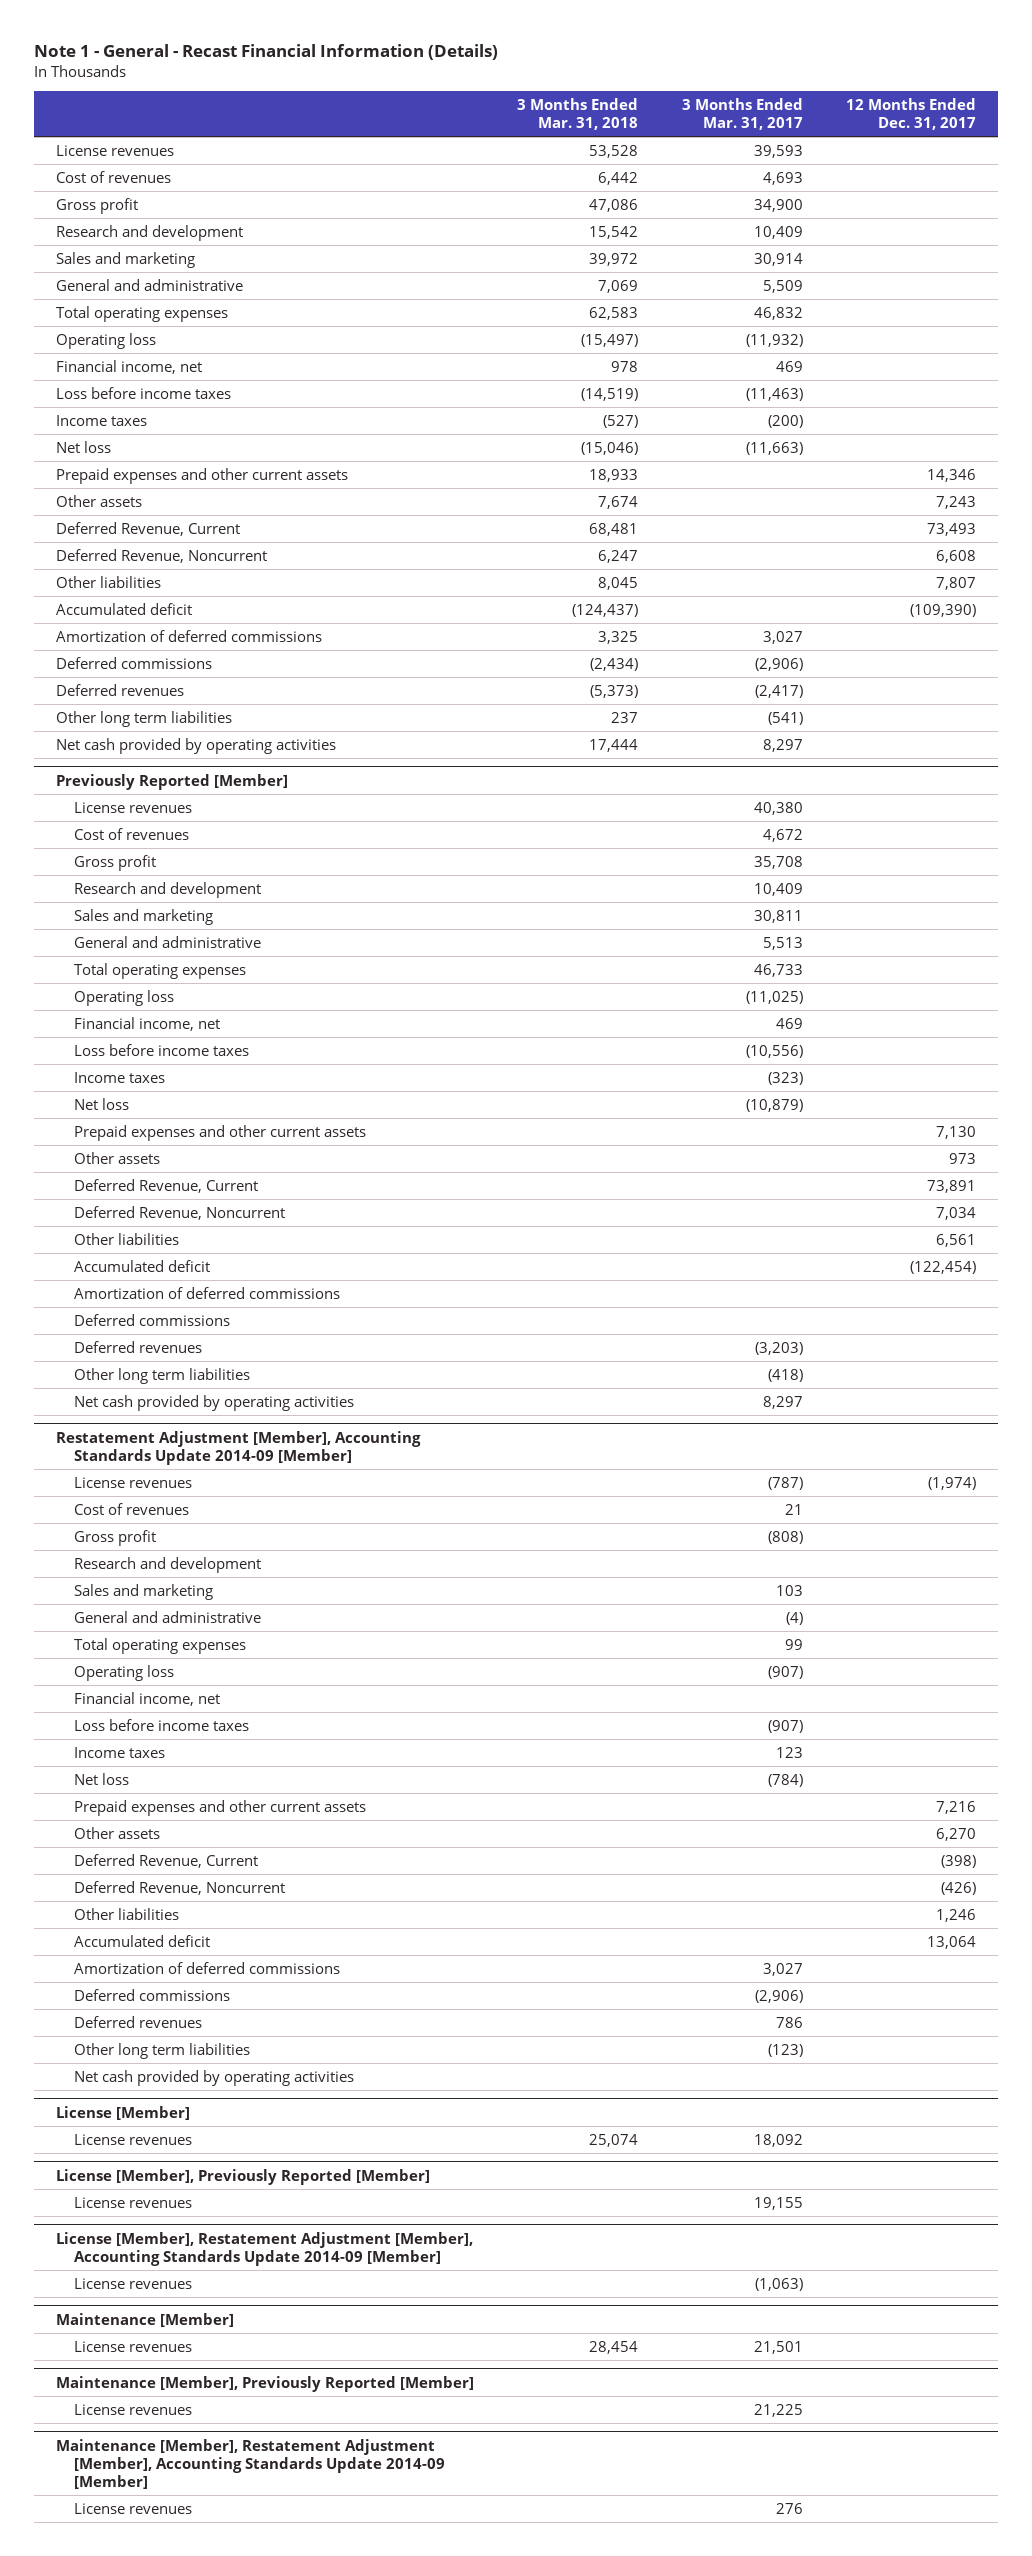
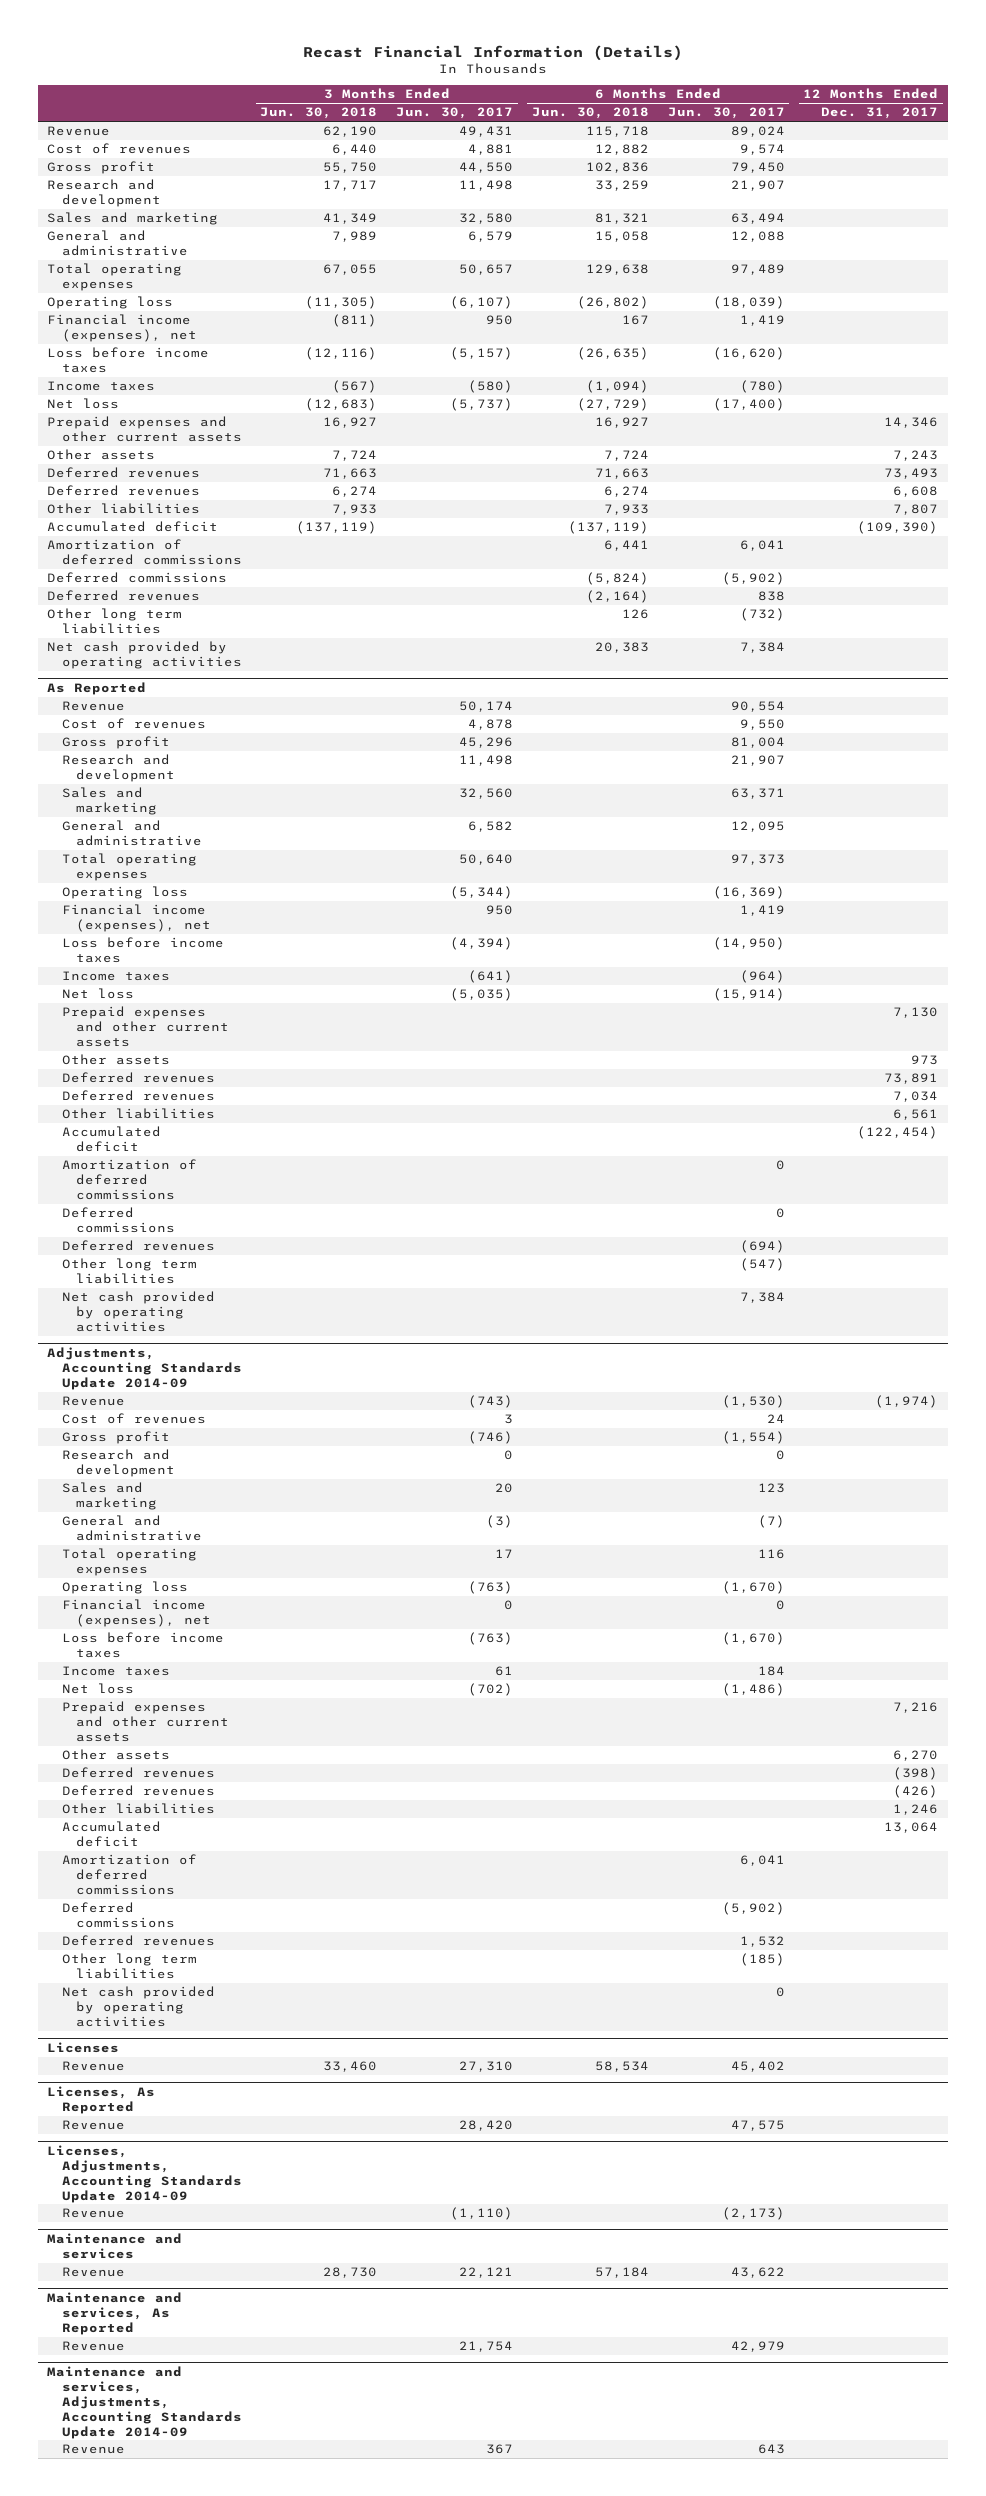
- Note 1 - General - Recast Financial Information (Details)
+ Recast Financial Information (Details)
- | 3 Months Ended Mar. 31, 2018 | 3 Months Ended Mar. 31, 2017 | 12 Months Ended Dec. 31, 2017
+ | 3 Months Ended Jun. 30, 2018 | 3 Months Ended Jun. 30, 2017 | 6 Months Ended Jun. 30, 2018 | 6 Months Ended Jun. 30, 2017 | 12 Months Ended Dec. 31, 2017
- License revenues | 53,528 | 39,593 |
+ Revenue | 62,190 | 49,431 | 115,718 | 89,024 |
- Financial income, net | 978 | 469 |
+ Financial income (expenses), net | (811) | 950 | 167 | 1,419 |
- Deferred Revenue, Current | 68,481 | | 73,493
- Deferred Revenue, Noncurrent | 6,247 | | 6,608
+ Deferred revenues | 71,663 | | 71,663 | | 73,493
+ Deferred revenues | 6,274 | | 6,274 | | 6,608
- Previously Reported [Member]
- License revenues | | 40,380 |
+ As Reported
+ Revenue | | 50,174 | | 90,554 |
- Financial income, net | | 469 |
+ Financial income (expenses), net | | 950 | | 1,419 |
- Deferred Revenue, Current | | | 73,891
- Deferred Revenue, Noncurrent | | | 7,034
+ Deferred revenues | | | | | 73,891
+ Deferred revenues | | | | | 7,034
- Restatement Adjustment [Member], Accounting Standards Update 2014-09 [Member]
- License revenues | | (787) | (1,974)
+ Adjustments, Accounting Standards Update 2014-09
+ Revenue | | (743) | | (1,530) | (1,974)
- Financial income, net
+ Financial income (expenses), net | | 0 | | 0 |
- Deferred Revenue, Current | | | (398)
- Deferred Revenue, Noncurrent | | | (426)
+ Deferred revenues | | | | | (398)
+ Deferred revenues | | | | | (426)
- License [Member]
- License revenues | 25,074 | 18,092 |
- License [Member], Previously Reported [Member]
- License revenues | | 19,155 |
- License [Member], Restatement Adjustment [Member], Accounting Standards Update 2014-09 [Member]
- License revenues | | (1,063) |
- Maintenance [Member]
- License revenues | 28,454 | 21,501 |
- Maintenance [Member], Previously Reported [Member]
- License revenues | | 21,225 |
- Maintenance [Member], Restatement Adjustment [Member], Accounting Standards Update 2014-09 [Member]
- License revenues | | 276 |
+ Licenses
+ Revenue | 33,460 | 27,310 | 58,534 | 45,402 |
+ Licenses, As Reported
+ Revenue | | 28,420 | | 47,575 |
+ Licenses, Adjustments, Accounting Standards Update 2014-09
+ Revenue | | (1,110) | | (2,173) |
+ Maintenance and services
+ Revenue | 28,730 | 22,121 | 57,184 | 43,622 |
+ Maintenance and services, As Reported
+ Revenue | | 21,754 | | 42,979 |
+ Maintenance and services, Adjustments, Accounting Standards Update 2014-09
+ Revenue | | 367 | | 643 |

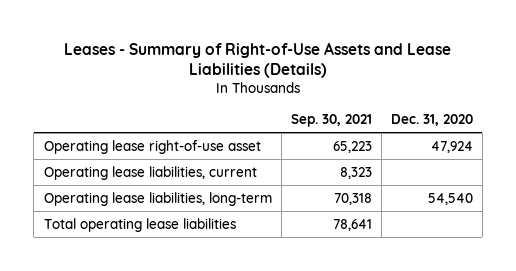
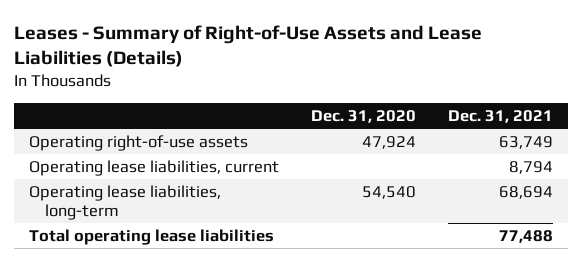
- | Sep. 30, 2021 | Dec. 31, 2020
+ | Dec. 31, 2020 | Dec. 31, 2021
- Operating lease right-of-use asset | 65,223 | 47,924
+ Operating right-of-use assets | 47,924 | 63,749

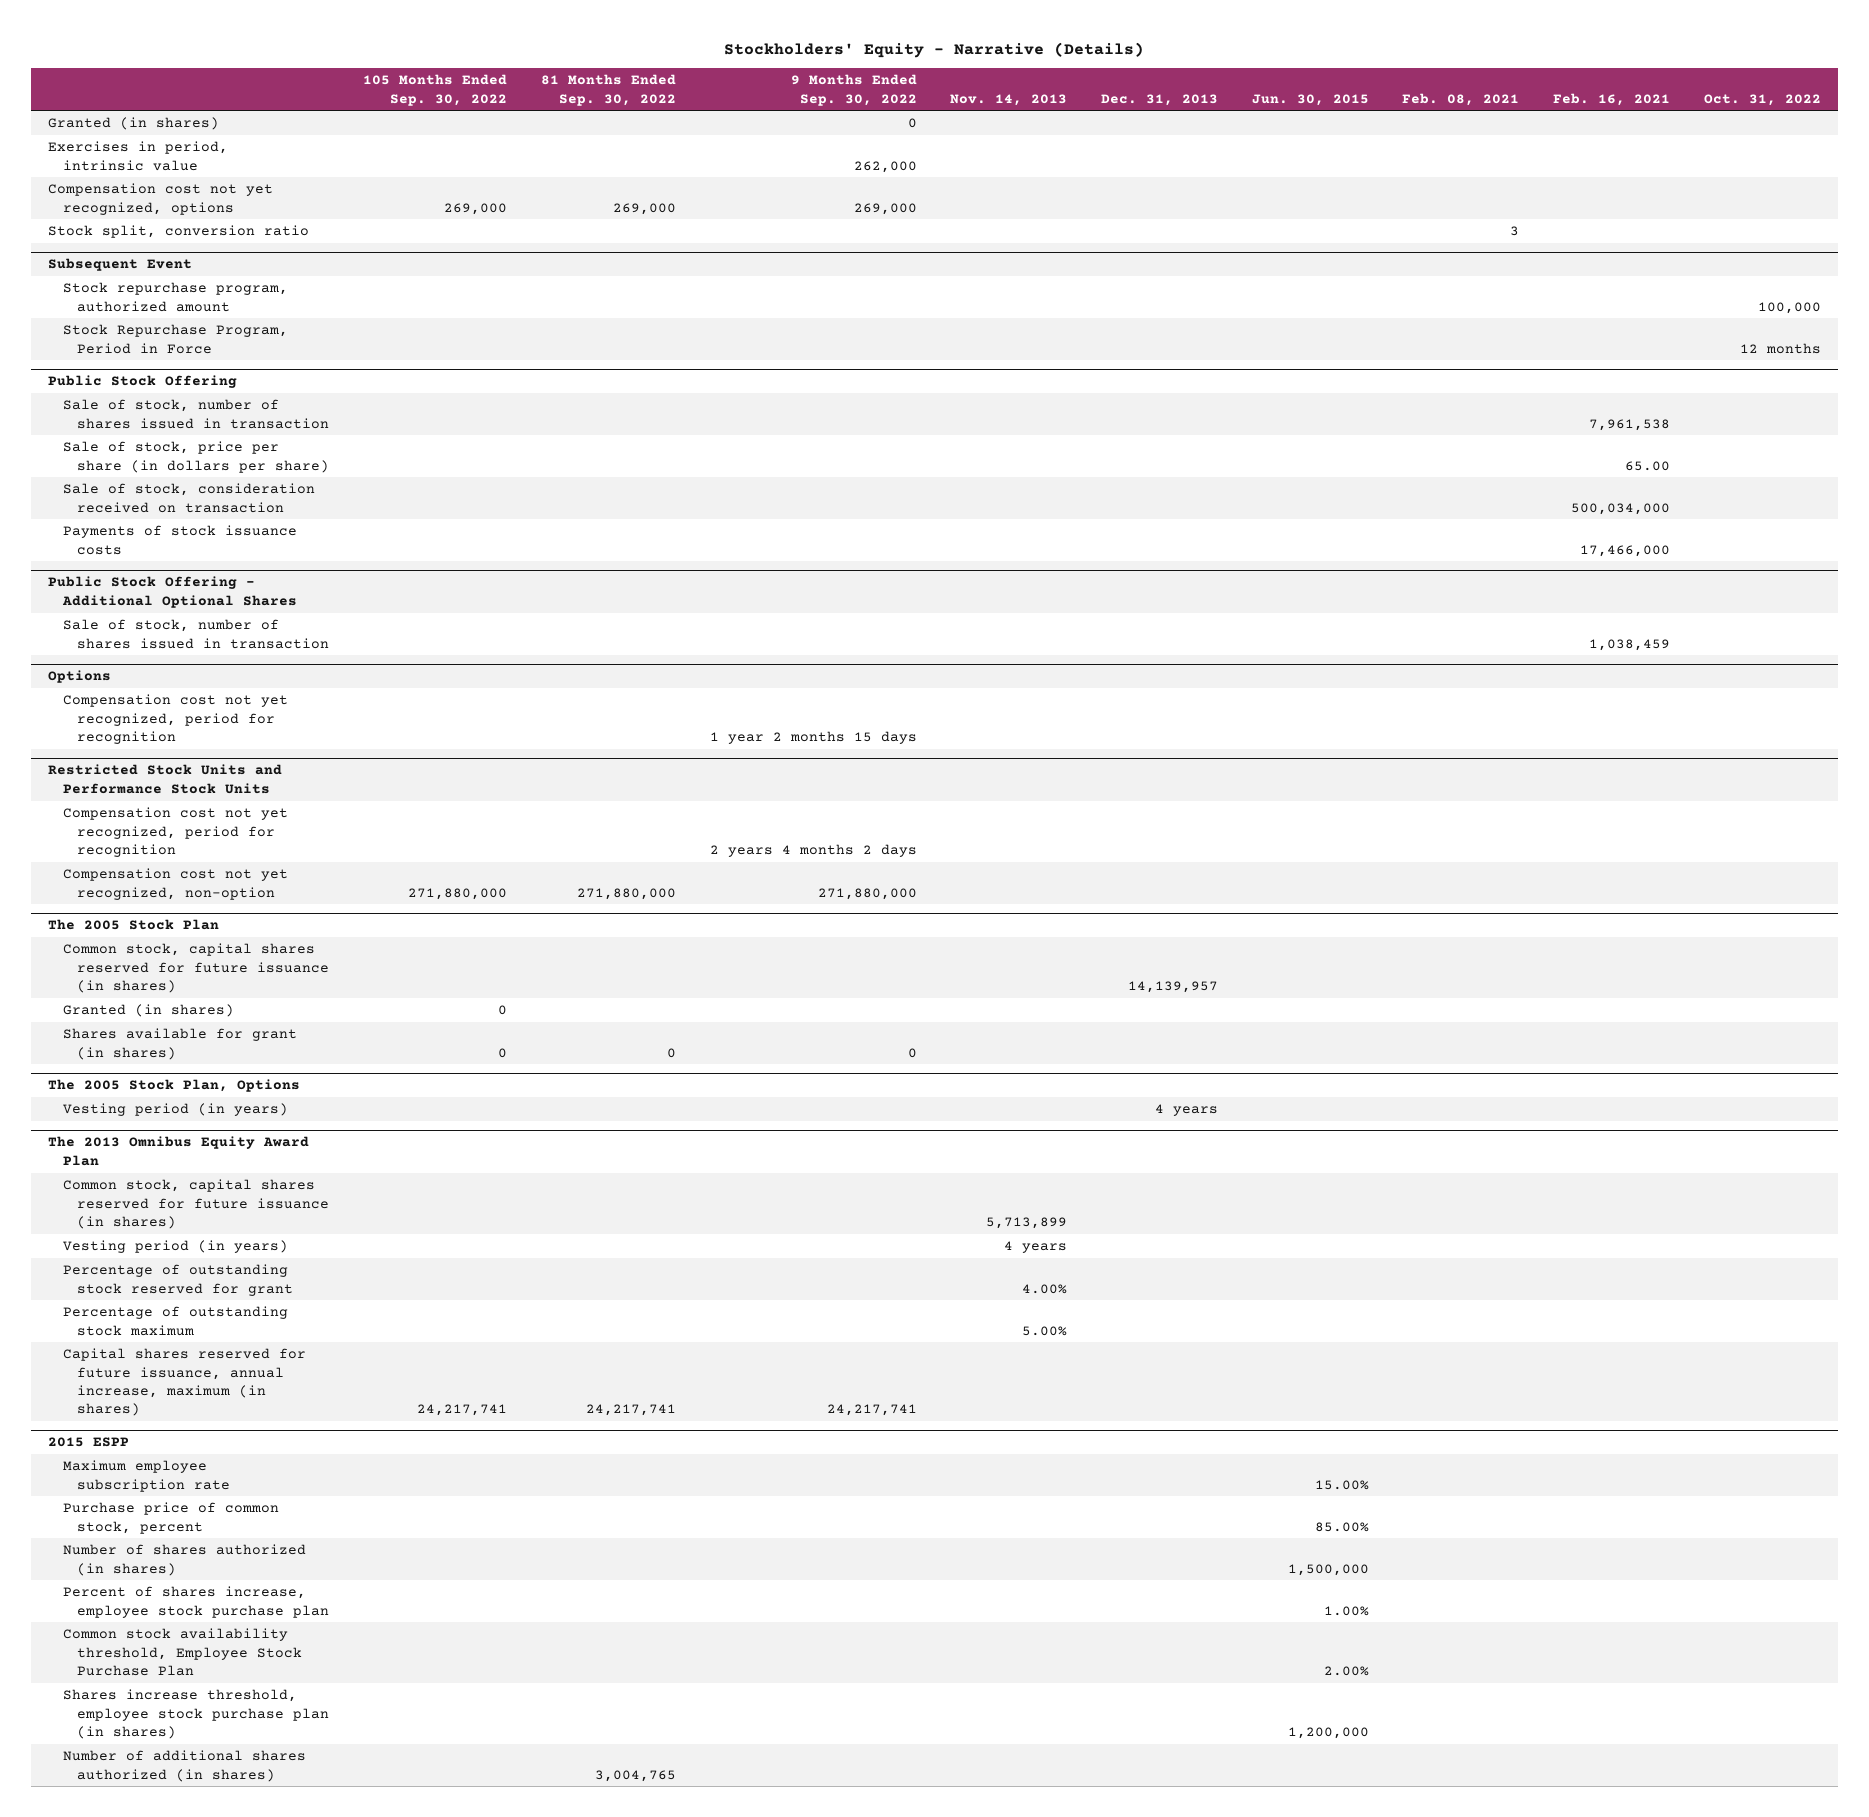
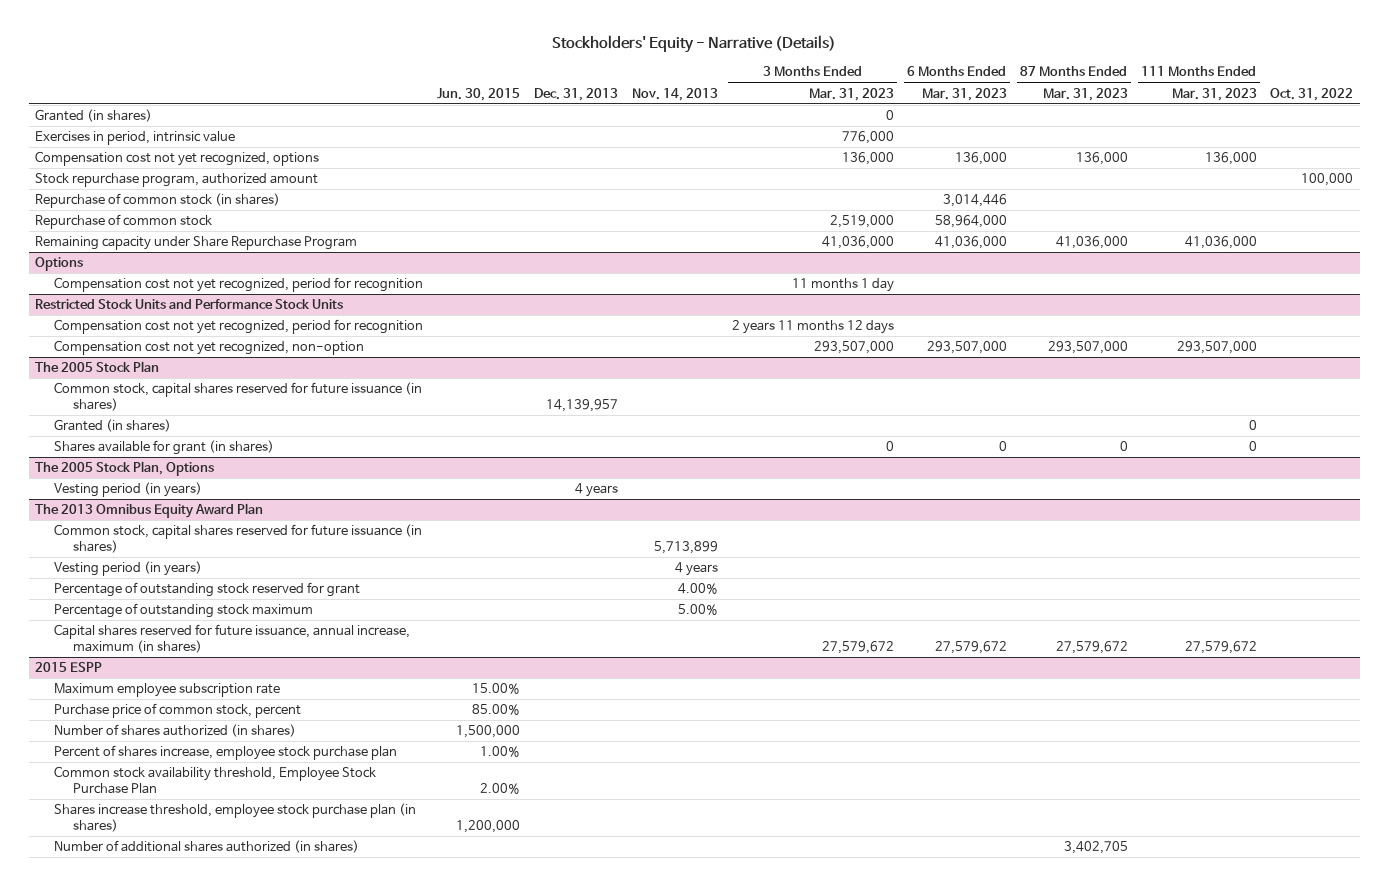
- | 105 Months Ended Sep. 30, 2022 | 81 Months Ended Sep. 30, 2022 | 9 Months Ended Sep. 30, 2022 | Nov. 14, 2013 | Dec. 31, 2013 | Jun. 30, 2015 | Feb. 08, 2021 | Feb. 16, 2021 | Oct. 31, 2022
+ | Jun. 30, 2015 | Dec. 31, 2013 | Nov. 14, 2013 | 3 Months Ended Mar. 31, 2023 | 6 Months Ended Mar. 31, 2023 | 87 Months Ended Mar. 31, 2023 | 111 Months Ended Mar. 31, 2023 | Oct. 31, 2022
- Stock split, conversion ratio | | | | | | | 3 | |
- Subsequent Event
- Stock repurchase program, authorized amount | | | | | | | | | 100,000
- Stock Repurchase Program, Period in Force | | | | | | | | | 12 months
- Public Stock Offering
- Sale of stock, number of shares issued in transaction | | | | | | | | 7,961,538 |
- Sale of stock, price per share (in dollars per share) | | | | | | | | 65.00 |
- Sale of stock, consideration received on transaction | | | | | | | | 500,034,000 |
- Payments of stock issuance costs | | | | | | | | 17,466,000 |
- Public Stock Offering - Additional Optional Shares
- Sale of stock, number of shares issued in transaction | | | | | | | | 1,038,459 |
+ Stock repurchase program, authorized amount | | | | | | | | 100,000
+ Repurchase of common stock (in shares) | | | | | 3,014,446 | | |
+ Repurchase of common stock | | | | 2,519,000 | 58,964,000 | | |
+ Remaining capacity under Share Repurchase Program | | | | 41,036,000 | 41,036,000 | 41,036,000 | 41,036,000 |

